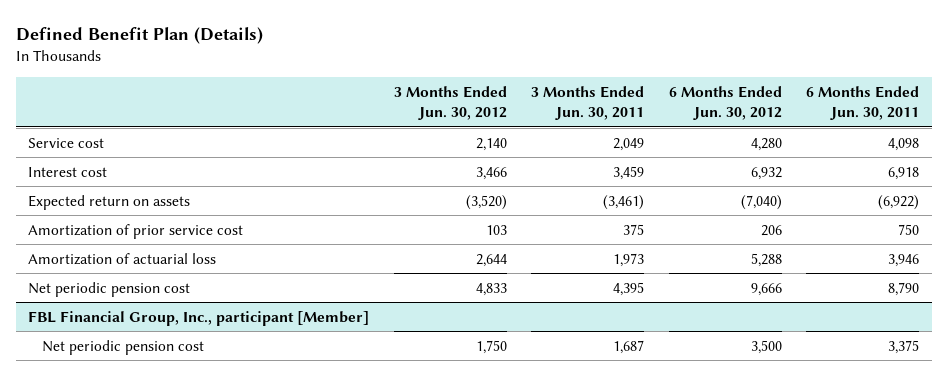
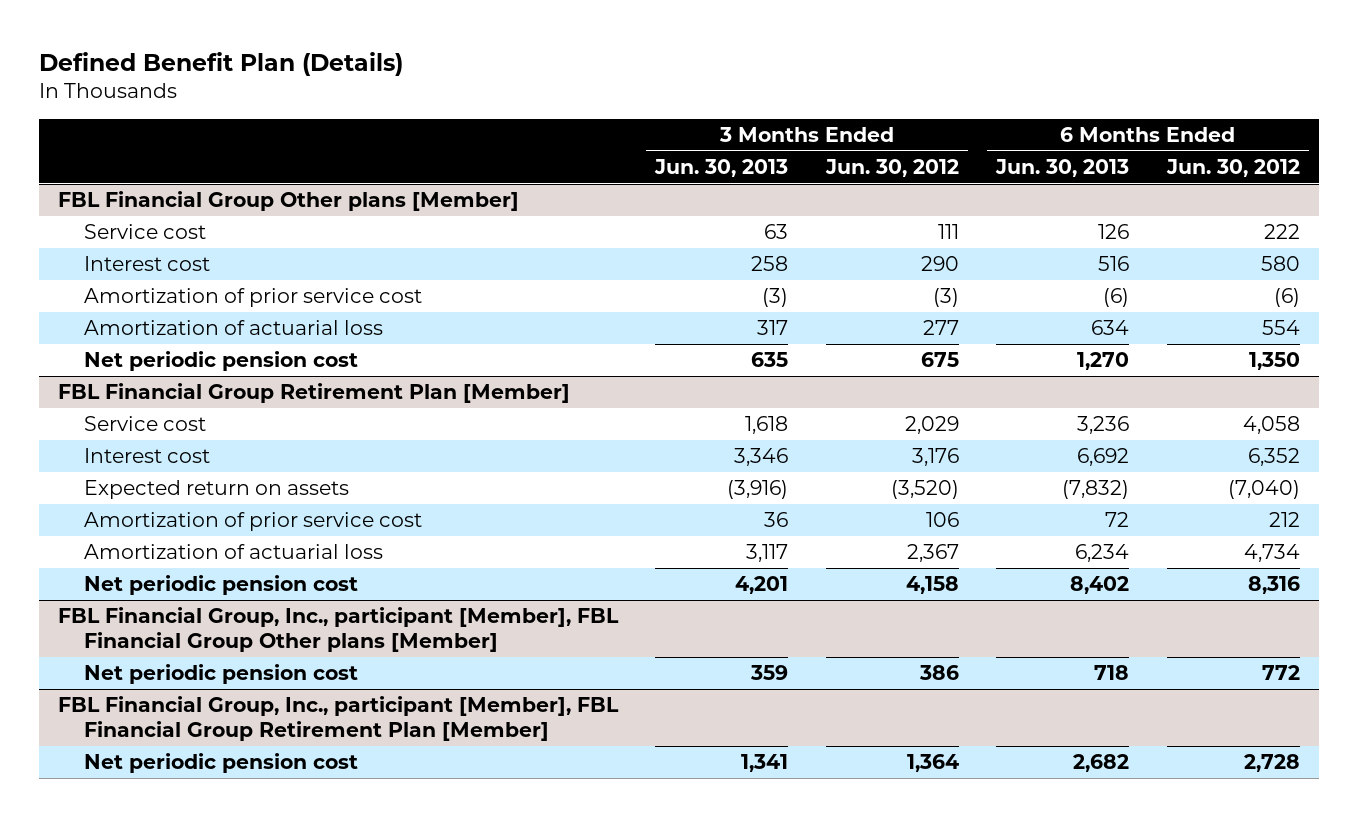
- | 3 Months Ended Jun. 30, 2012 | 3 Months Ended Jun. 30, 2011 | 6 Months Ended Jun. 30, 2012 | 6 Months Ended Jun. 30, 2011
+ | 3 Months Ended Jun. 30, 2013 | 3 Months Ended Jun. 30, 2012 | 6 Months Ended Jun. 30, 2013 | 6 Months Ended Jun. 30, 2012
- Service cost | 2,140 | 2,049 | 4,280 | 4,098
- Interest cost | 3,466 | 3,459 | 6,932 | 6,918
+ FBL Financial Group Other plans [Member]
+ Service cost | 63 | 111 | 126 | 222
+ Interest cost | 258 | 290 | 516 | 580
+ Amortization of prior service cost | (3) | (3) | (6) | (6)
+ Amortization of actuarial loss | 317 | 277 | 634 | 554
+ Net periodic pension cost | 635 | 675 | 1,270 | 1,350
+ FBL Financial Group Retirement Plan [Member]
+ Service cost | 1,618 | 2,029 | 3,236 | 4,058
+ Interest cost | 3,346 | 3,176 | 6,692 | 6,352
- Amortization of prior service cost | 103 | 375 | 206 | 750
- Amortization of actuarial loss | 2,644 | 1,973 | 5,288 | 3,946
- Net periodic pension cost | 4,833 | 4,395 | 9,666 | 8,790
- FBL Financial Group, Inc., participant [Member]
- Net periodic pension cost | 1,750 | 1,687 | 3,500 | 3,375
+ Amortization of prior service cost | 36 | 106 | 72 | 212
+ Amortization of actuarial loss | 3,117 | 2,367 | 6,234 | 4,734
+ Net periodic pension cost | 4,201 | 4,158 | 8,402 | 8,316
+ FBL Financial Group, Inc., participant [Member], FBL Financial Group Other plans [Member]
+ Net periodic pension cost | 359 | 386 | 718 | 772
+ FBL Financial Group, Inc., participant [Member], FBL Financial Group Retirement Plan [Member]
+ Net periodic pension cost | 1,341 | 1,364 | 2,682 | 2,728

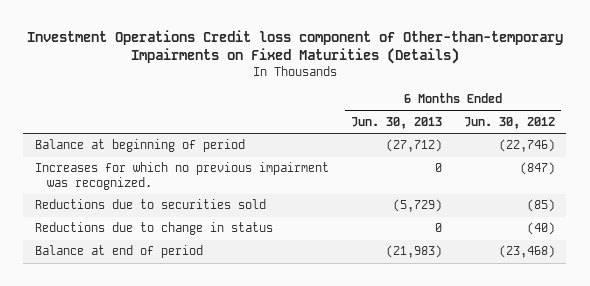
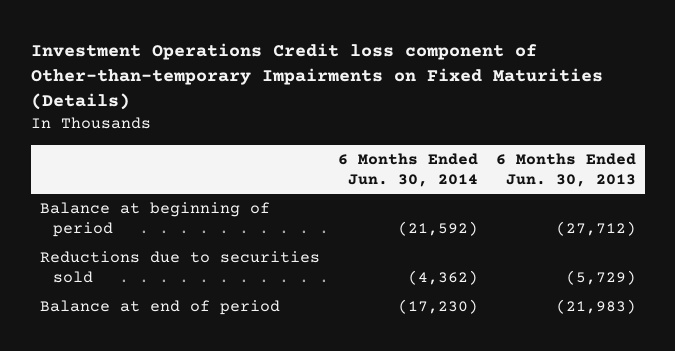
- | 6 Months Ended Jun. 30, 2013 | 6 Months Ended Jun. 30, 2012
+ | 6 Months Ended Jun. 30, 2014 | 6 Months Ended Jun. 30, 2013
- Increases for which no previous impairment was recognized. | 0 | (847)
- Reductions due to change in status | 0 | (40)

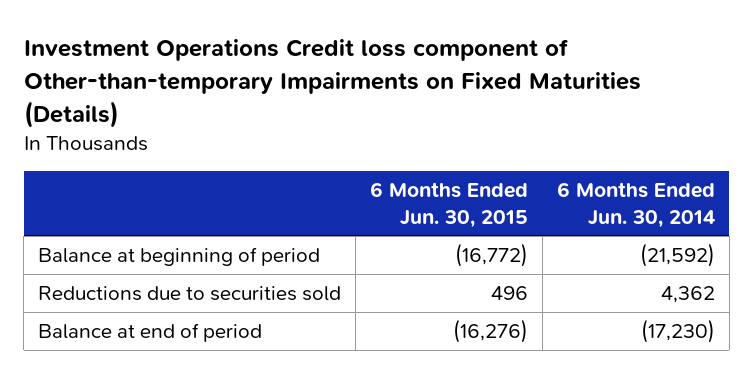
- | 6 Months Ended Jun. 30, 2014 | 6 Months Ended Jun. 30, 2013
+ | 6 Months Ended Jun. 30, 2015 | 6 Months Ended Jun. 30, 2014
- Reductions due to securities sold | (4,362) | (5,729)
+ Reductions due to securities sold | 496 | 4,362

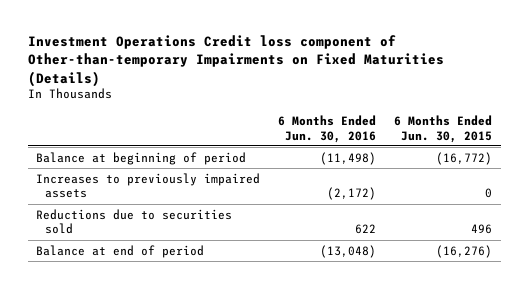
- | 6 Months Ended Jun. 30, 2015 | 6 Months Ended Jun. 30, 2014
+ | 6 Months Ended Jun. 30, 2016 | 6 Months Ended Jun. 30, 2015
+ Increases to previously impaired assets | (2,172) | 0

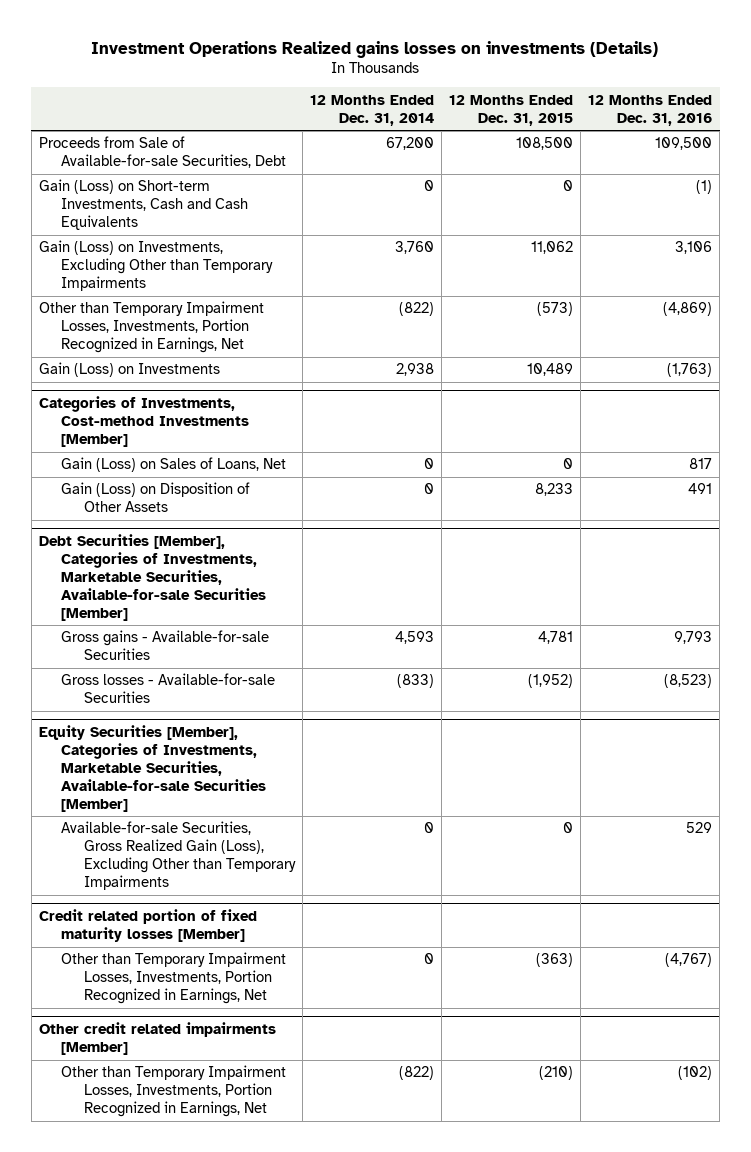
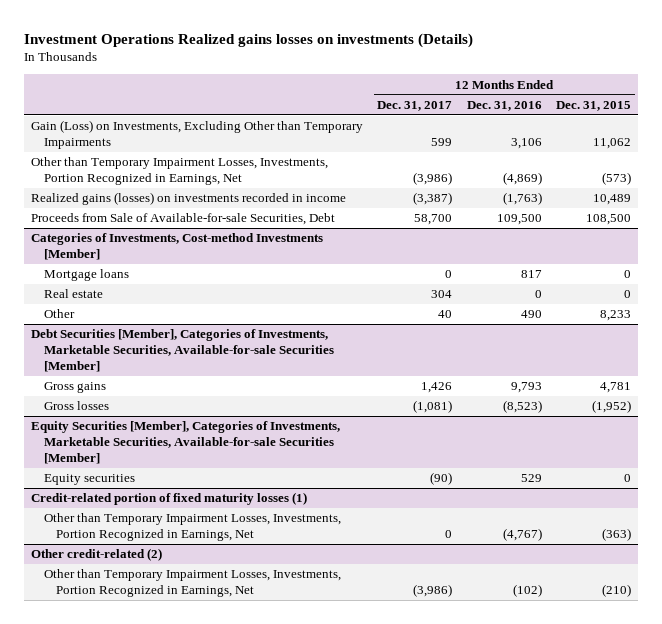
- | 12 Months Ended Dec. 31, 2014 | 12 Months Ended Dec. 31, 2015 | 12 Months Ended Dec. 31, 2016
+ | 12 Months Ended Dec. 31, 2017 | 12 Months Ended Dec. 31, 2016 | 12 Months Ended Dec. 31, 2015
- Gain (Loss) on Short-term Investments, Cash and Cash Equivalents | 0 | 0 | (1)
- Gain (Loss) on Investments | 2,938 | 10,489 | (1,763)
+ Realized gains (losses) on investments recorded in income | (3,387) | (1,763) | 10,489
moved down: Proceeds from Sale of Available-for-sale Securities, Debt | 58,700 | 109,500 | 108,500
@ Categories of Investments, Cost-method Investments [Member]
- Gain (Loss) on Sales of Loans, Net | 0 | 0 | 817
- Gain (Loss) on Disposition of Other Assets | 0 | 8,233 | 491
+ Mortgage loans | 0 | 817 | 0
+ Real estate | 304 | 0 | 0
+ Other | 40 | 490 | 8,233
@ Debt Securities [Member], Categories of Investments, Marketable Securities, Available-for-sale Securities [Member]
- Gross gains - Available-for-sale Securities | 4,593 | 4,781 | 9,793
- Gross losses - Available-for-sale Securities | (833) | (1,952) | (8,523)
+ Gross gains | 1,426 | 9,793 | 4,781
+ Gross losses | (1,081) | (8,523) | (1,952)
@ Equity Securities [Member], Categories of Investments, Marketable Securities, Available-for-sale Securities [Member]
- Available-for-sale Securities, Gross Realized Gain (Loss), Excluding Other than Temporary Impairments | 0 | 0 | 529
- Credit related portion of fixed maturity losses [Member]
@ Equity Securities [Member], Categories of Investments, Marketable Securities, Available-for-sale Securities [Member]
+ Equity securities | (90) | 529 | 0
+ Credit-related portion of fixed maturity losses (1)
- Other credit related impairments [Member]
+ Other credit-related (2)

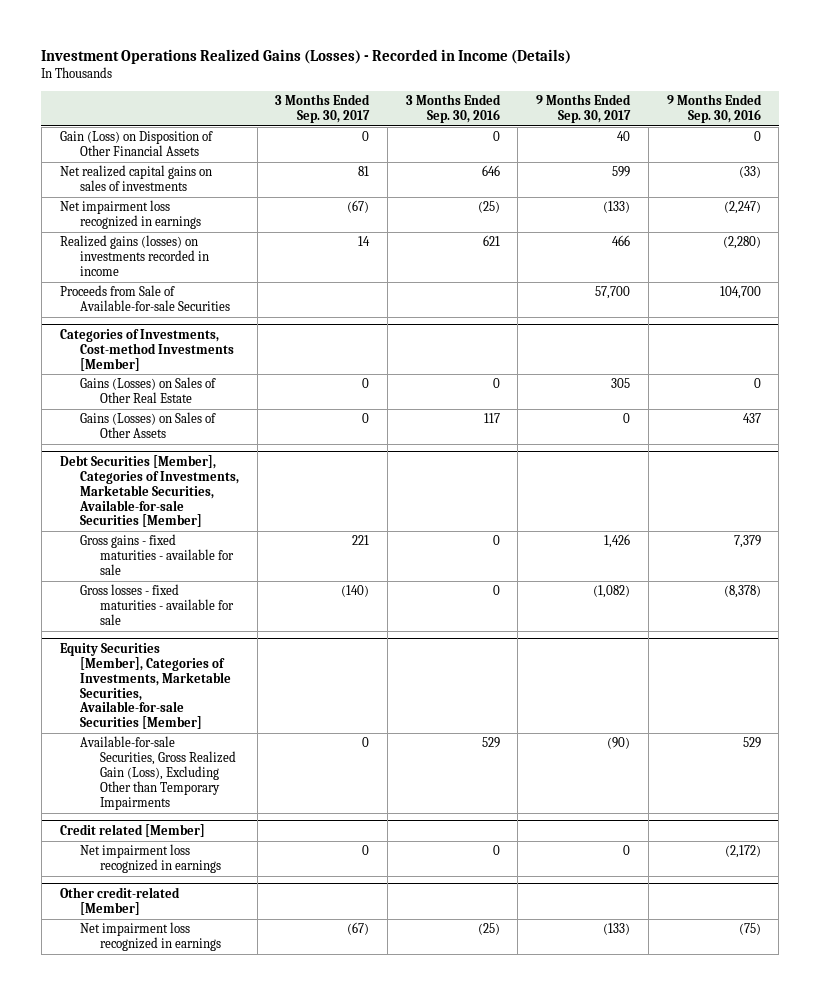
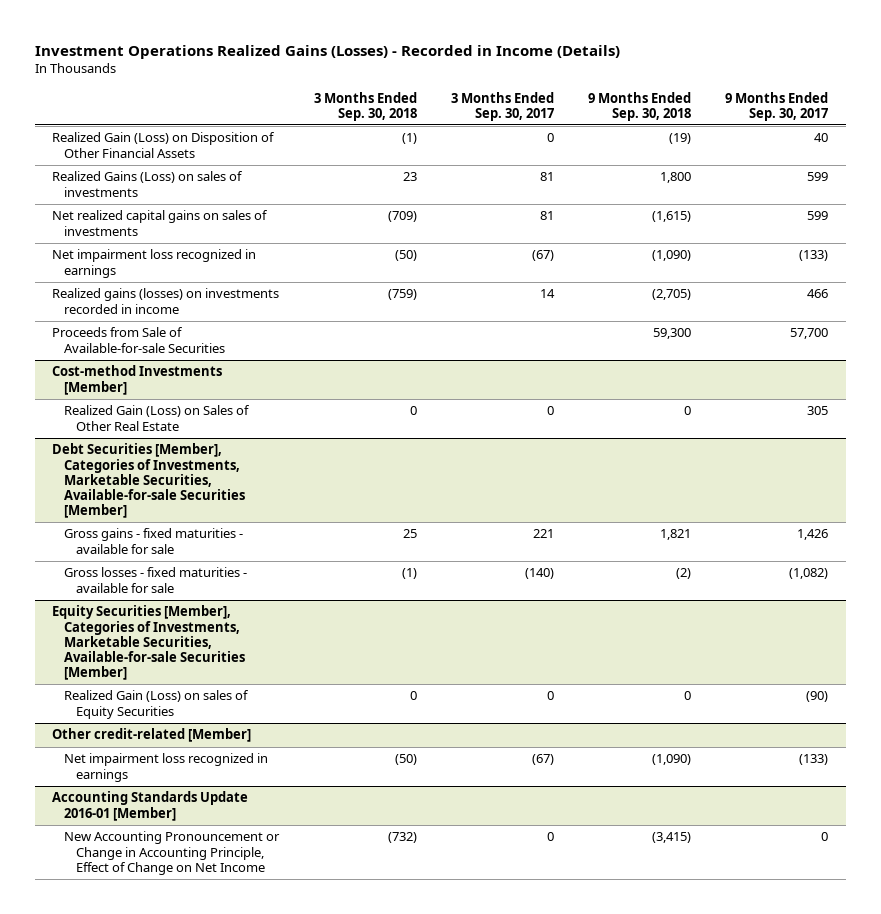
- | 3 Months Ended Sep. 30, 2017 | 3 Months Ended Sep. 30, 2016 | 9 Months Ended Sep. 30, 2017 | 9 Months Ended Sep. 30, 2016
+ | 3 Months Ended Sep. 30, 2018 | 3 Months Ended Sep. 30, 2017 | 9 Months Ended Sep. 30, 2018 | 9 Months Ended Sep. 30, 2017
- Gain (Loss) on Disposition of Other Financial Assets | 0 | 0 | 40 | 0
+ Realized Gain (Loss) on Disposition of Other Financial Assets | (1) | 0 | (19) | 40
+ Realized Gains (Loss) on sales of investments | 23 | 81 | 1,800 | 599
- Categories of Investments, Cost-method Investments [Member]
- Gains (Losses) on Sales of Other Real Estate | 0 | 0 | 305 | 0
- Gains (Losses) on Sales of Other Assets | 0 | 117 | 0 | 437
+ Cost-method Investments [Member]
+ Realized Gain (Loss) on Sales of Other Real Estate | 0 | 0 | 0 | 305
@ Equity Securities [Member], Categories of Investments, Marketable Securities, Available-for-sale Securities [Member]
- Available-for-sale Securities, Gross Realized Gain (Loss), Excluding Other than Temporary Impairments | 0 | 529 | (90) | 529
- Credit related [Member]
- Net impairment loss recognized in earnings | 0 | 0 | 0 | (2,172)
@ Equity Securities [Member], Categories of Investments, Marketable Securities, Available-for-sale Securities [Member]
+ Realized Gain (Loss) on sales of Equity Securities | 0 | 0 | 0 | (90)
+ Accounting Standards Update 2016-01 [Member]
+ New Accounting Pronouncement or Change in Accounting Principle, Effect of Change on Net Income | (732) | 0 | (3,415) | 0

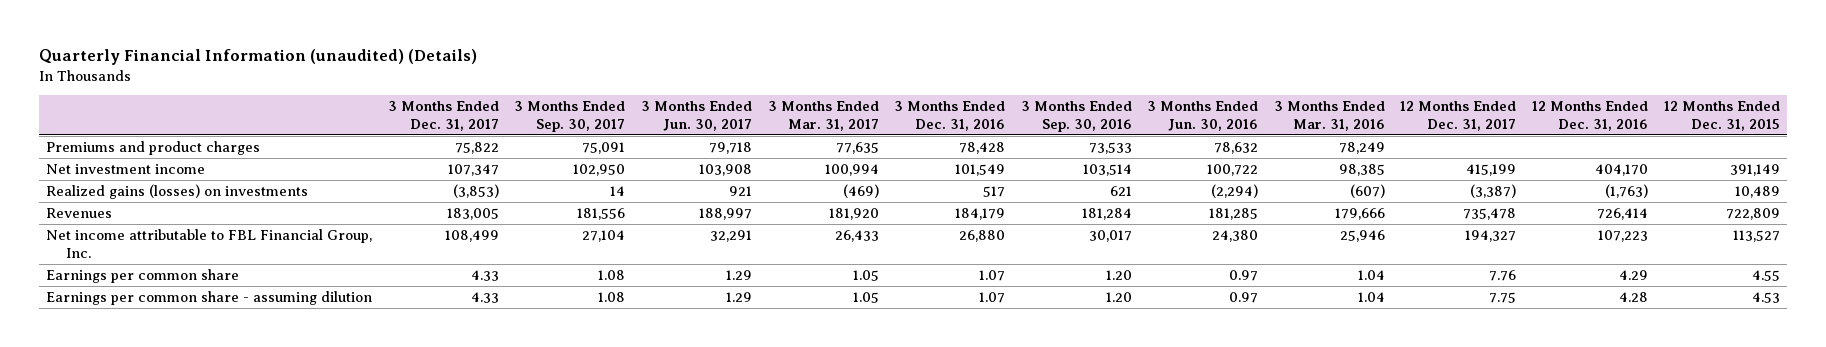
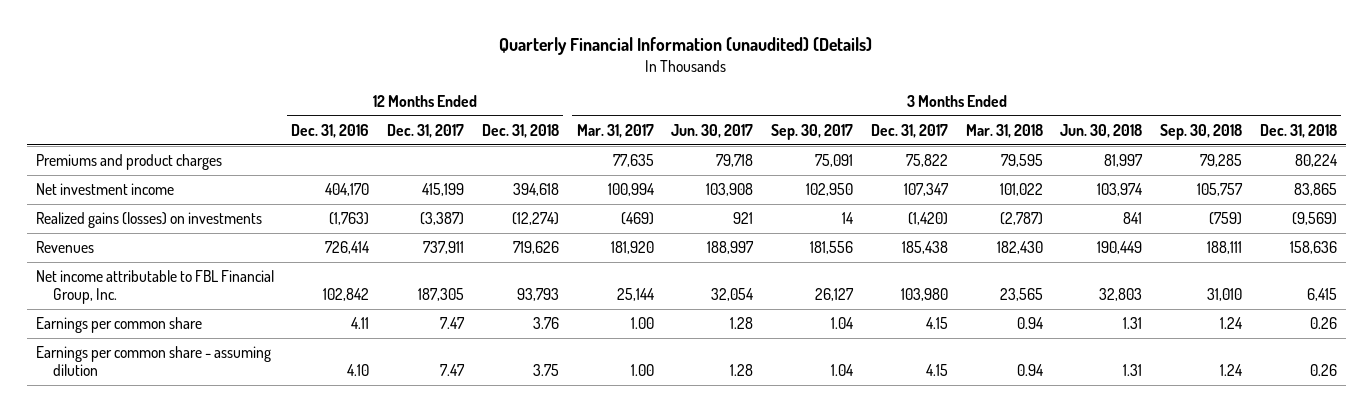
- | 3 Months Ended Dec. 31, 2017 | 3 Months Ended Sep. 30, 2017 | 3 Months Ended Jun. 30, 2017 | 3 Months Ended Mar. 31, 2017 | 3 Months Ended Dec. 31, 2016 | 3 Months Ended Sep. 30, 2016 | 3 Months Ended Jun. 30, 2016 | 3 Months Ended Mar. 31, 2016 | 12 Months Ended Dec. 31, 2017 | 12 Months Ended Dec. 31, 2016 | 12 Months Ended Dec. 31, 2015
+ | 12 Months Ended Dec. 31, 2016 | 12 Months Ended Dec. 31, 2017 | 12 Months Ended Dec. 31, 2018 | 3 Months Ended Mar. 31, 2017 | 3 Months Ended Jun. 30, 2017 | 3 Months Ended Sep. 30, 2017 | 3 Months Ended Dec. 31, 2017 | 3 Months Ended Mar. 31, 2018 | 3 Months Ended Jun. 30, 2018 | 3 Months Ended Sep. 30, 2018 | 3 Months Ended Dec. 31, 2018
- Realized gains (losses) on investments | (3,853) | 14 | 921 | (469) | 517 | 621 | (2,294) | (607) | (3,387) | (1,763) | 10,489
- Revenues | 183,005 | 181,556 | 188,997 | 181,920 | 184,179 | 181,284 | 181,285 | 179,666 | 735,478 | 726,414 | 722,809
- Net income attributable to FBL Financial Group, Inc. | 108,499 | 27,104 | 32,291 | 26,433 | 26,880 | 30,017 | 24,380 | 25,946 | 194,327 | 107,223 | 113,527
- Earnings per common share | 4.33 | 1.08 | 1.29 | 1.05 | 1.07 | 1.20 | 0.97 | 1.04 | 7.76 | 4.29 | 4.55
- Earnings per common share - assuming dilution | 4.33 | 1.08 | 1.29 | 1.05 | 1.07 | 1.20 | 0.97 | 1.04 | 7.75 | 4.28 | 4.53
+ Realized gains (losses) on investments | (1,763) | (3,387) | (12,274) | (469) | 921 | 14 | (1,420) | (2,787) | 841 | (759) | (9,569)
+ Revenues | 726,414 | 737,911 | 719,626 | 181,920 | 188,997 | 181,556 | 185,438 | 182,430 | 190,449 | 188,111 | 158,636
+ Net income attributable to FBL Financial Group, Inc. | 102,842 | 187,305 | 93,793 | 25,144 | 32,054 | 26,127 | 103,980 | 23,565 | 32,803 | 31,010 | 6,415
+ Earnings per common share | 4.11 | 7.47 | 3.76 | 1.00 | 1.28 | 1.04 | 4.15 | 0.94 | 1.31 | 1.24 | 0.26
+ Earnings per common share - assuming dilution | 4.10 | 7.47 | 3.75 | 1.00 | 1.28 | 1.04 | 4.15 | 0.94 | 1.31 | 1.24 | 0.26

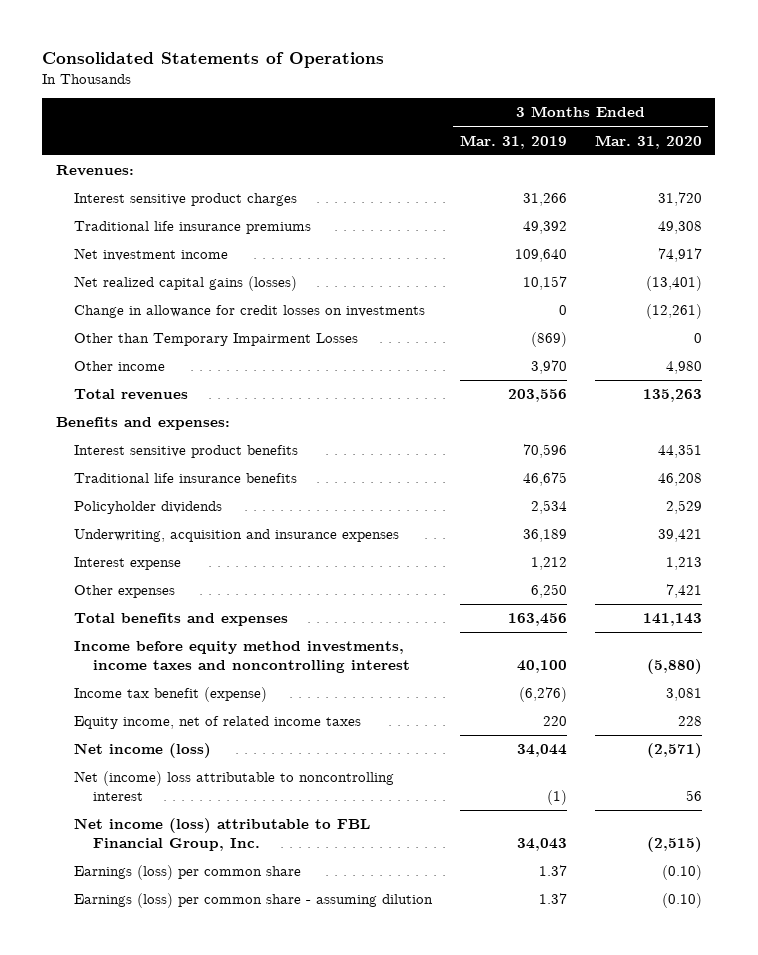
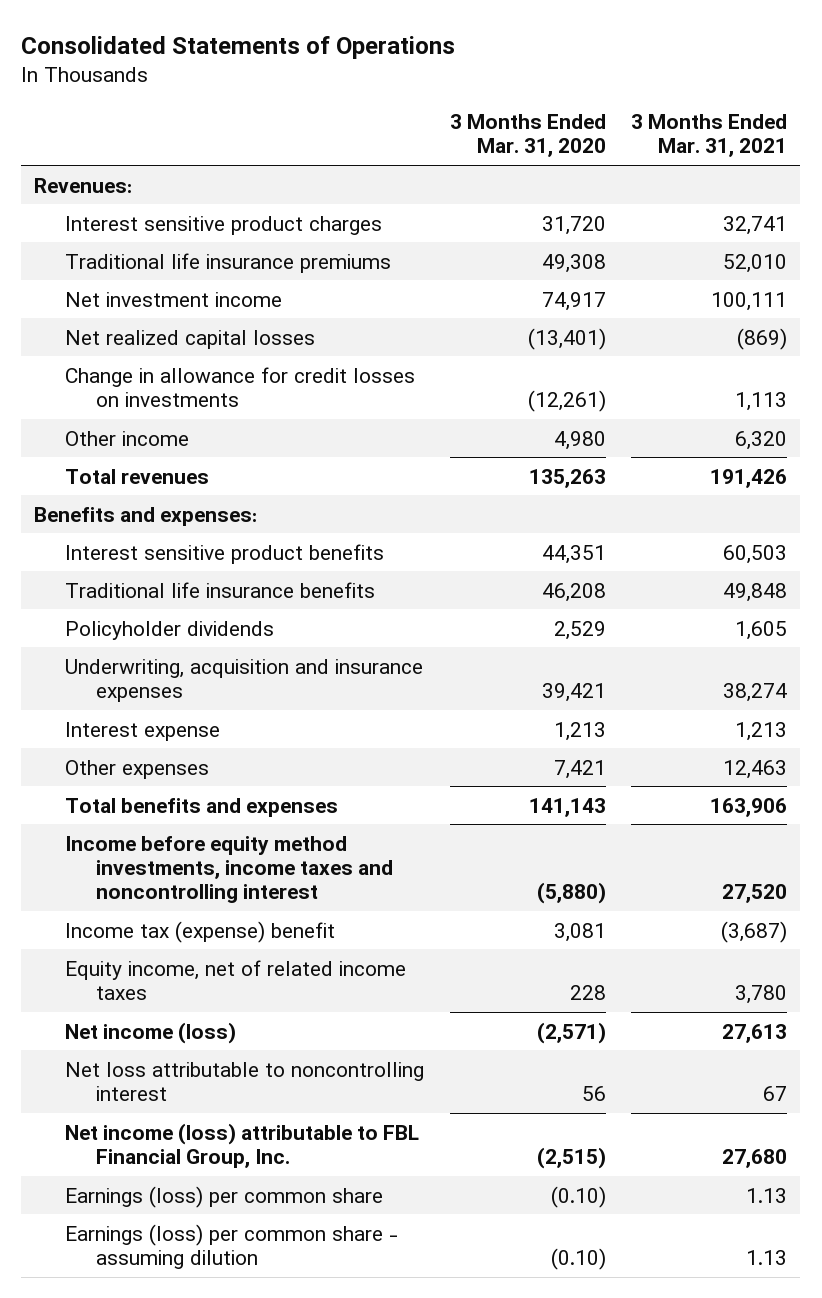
- | 3 Months Ended Mar. 31, 2019 | 3 Months Ended Mar. 31, 2020
+ | 3 Months Ended Mar. 31, 2020 | 3 Months Ended Mar. 31, 2021
- Net realized capital gains (losses) | 10,157 | (13,401)
+ Net realized capital losses | (13,401) | (869)
- Other than Temporary Impairment Losses | (869) | 0
- Income tax benefit (expense) | (6,276) | 3,081
+ Income tax (expense) benefit | 3,081 | (3,687)
- Net (income) loss attributable to noncontrolling interest | (1) | 56
+ Net loss attributable to noncontrolling interest | 56 | 67

